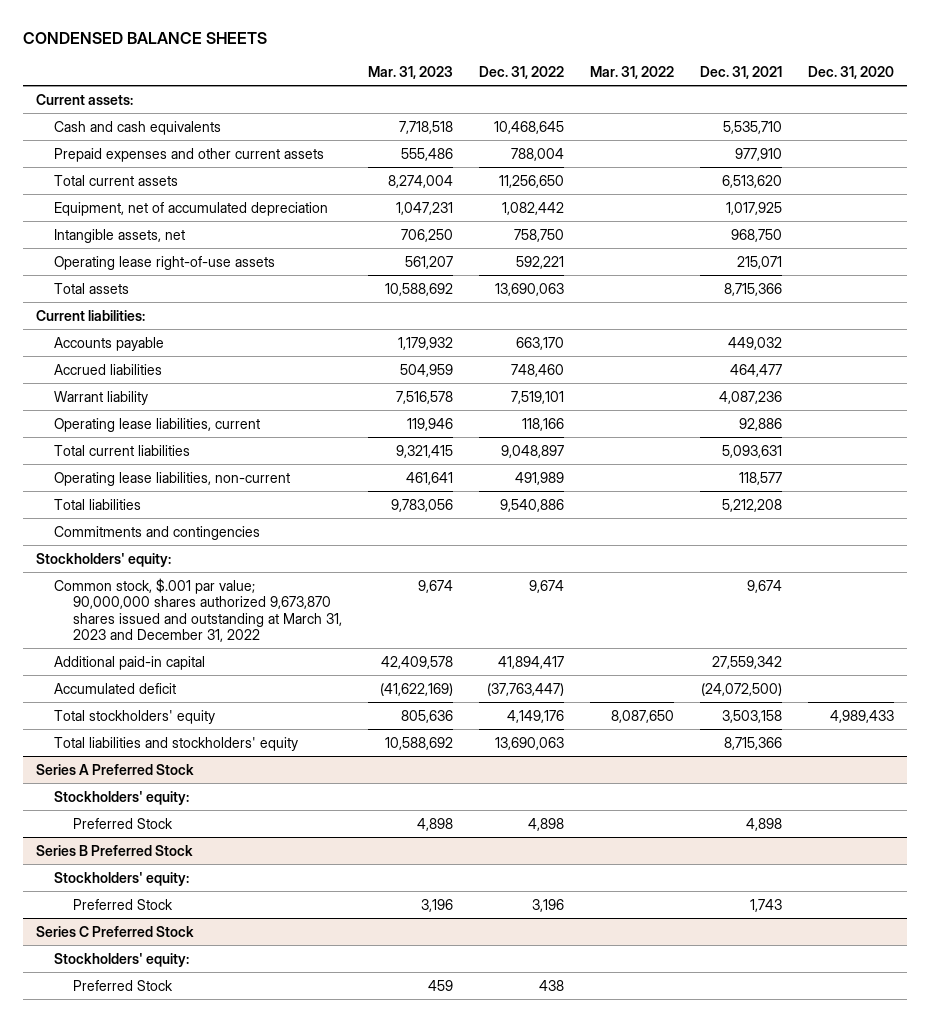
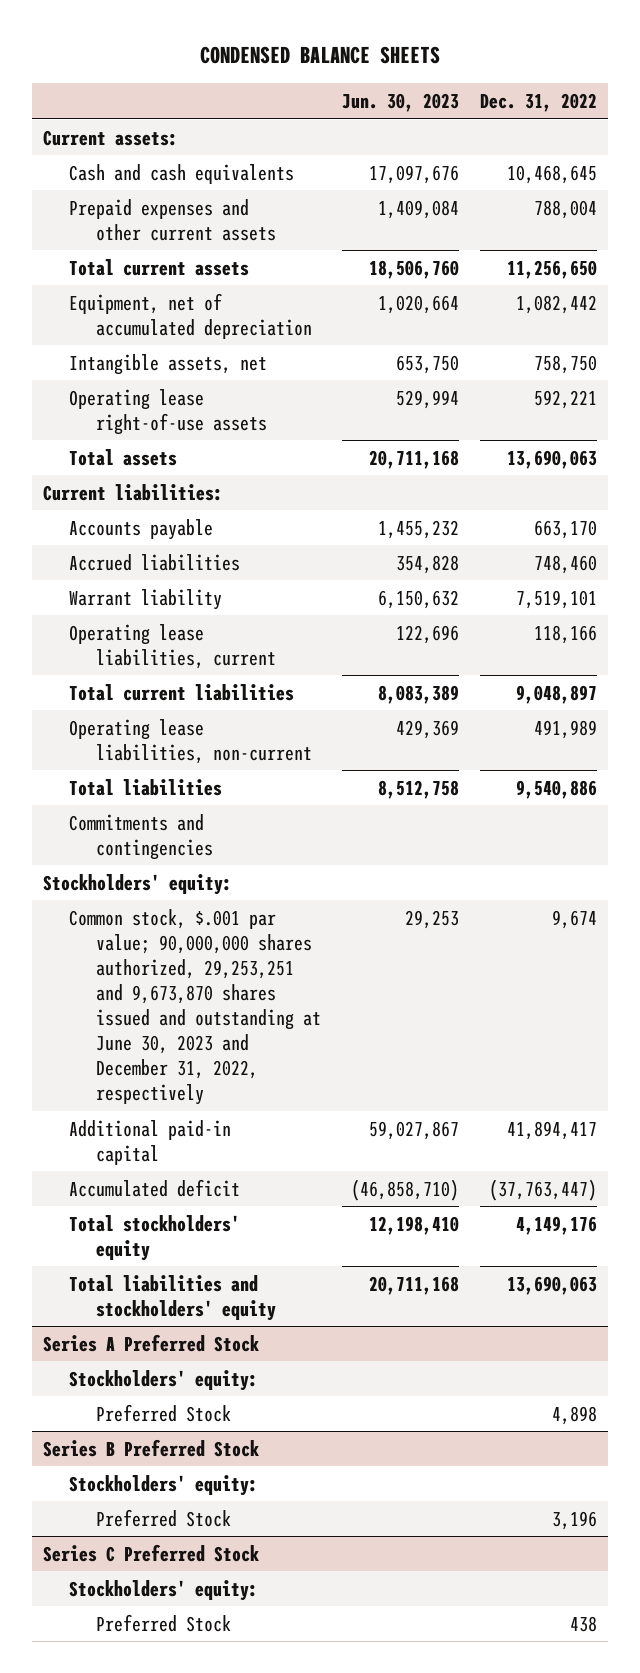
- | Mar. 31, 2023 | Dec. 31, 2022 | Mar. 31, 2022 | Dec. 31, 2021 | Dec. 31, 2020
+ | Jun. 30, 2023 | Dec. 31, 2022
- Common stock, $.001 par value; 90,000,000 shares authorized 9,673,870 shares issued and outstanding at March 31, 2023 and December 31, 2022 | 9,674 | 9,674 | | 9,674 |
+ Common stock, $.001 par value; 90,000,000 shares authorized, 29,253,251 and 9,673,870 shares issued and outstanding at June 30, 2023 and December 31, 2022, respectively | 29,253 | 9,674

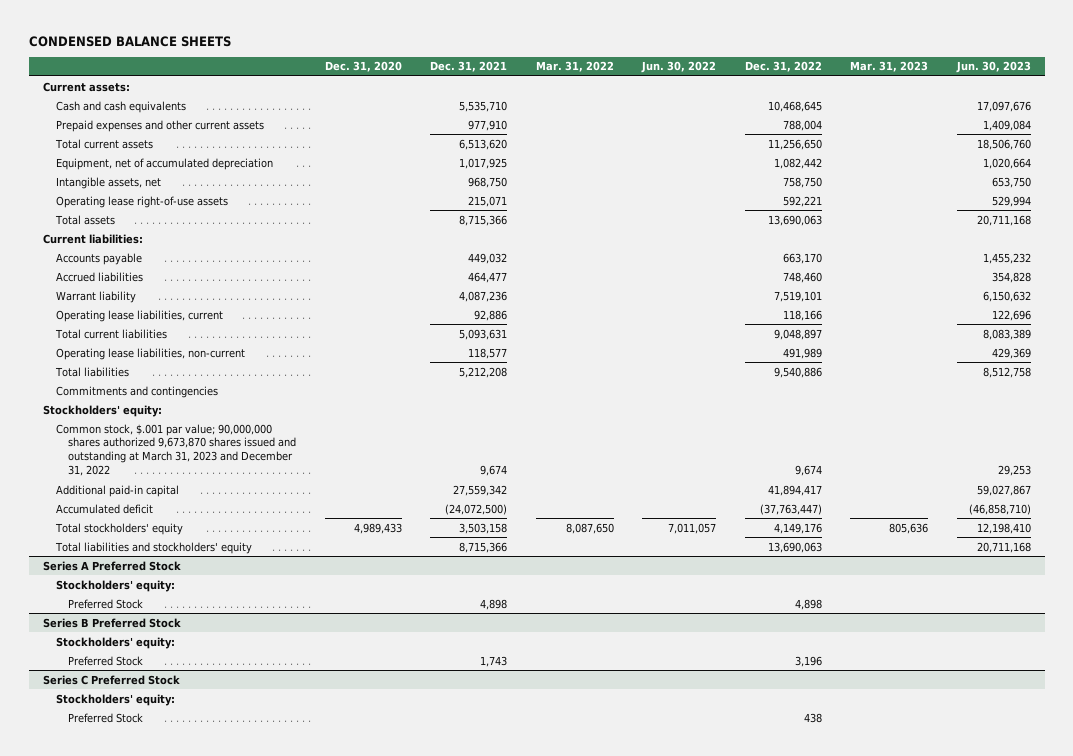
- | Jun. 30, 2023 | Dec. 31, 2022
+ | Dec. 31, 2020 | Dec. 31, 2021 | Mar. 31, 2022 | Jun. 30, 2022 | Dec. 31, 2022 | Mar. 31, 2023 | Jun. 30, 2023
- Common stock, $.001 par value; 90,000,000 shares authorized, 29,253,251 and 9,673,870 shares issued and outstanding at June 30, 2023 and December 31, 2022, respectively | 29,253 | 9,674
+ Common stock, $.001 par value; 90,000,000 shares authorized 9,673,870 shares issued and outstanding at March 31, 2023 and December 31, 2022 | | 9,674 | | | 9,674 | | 29,253

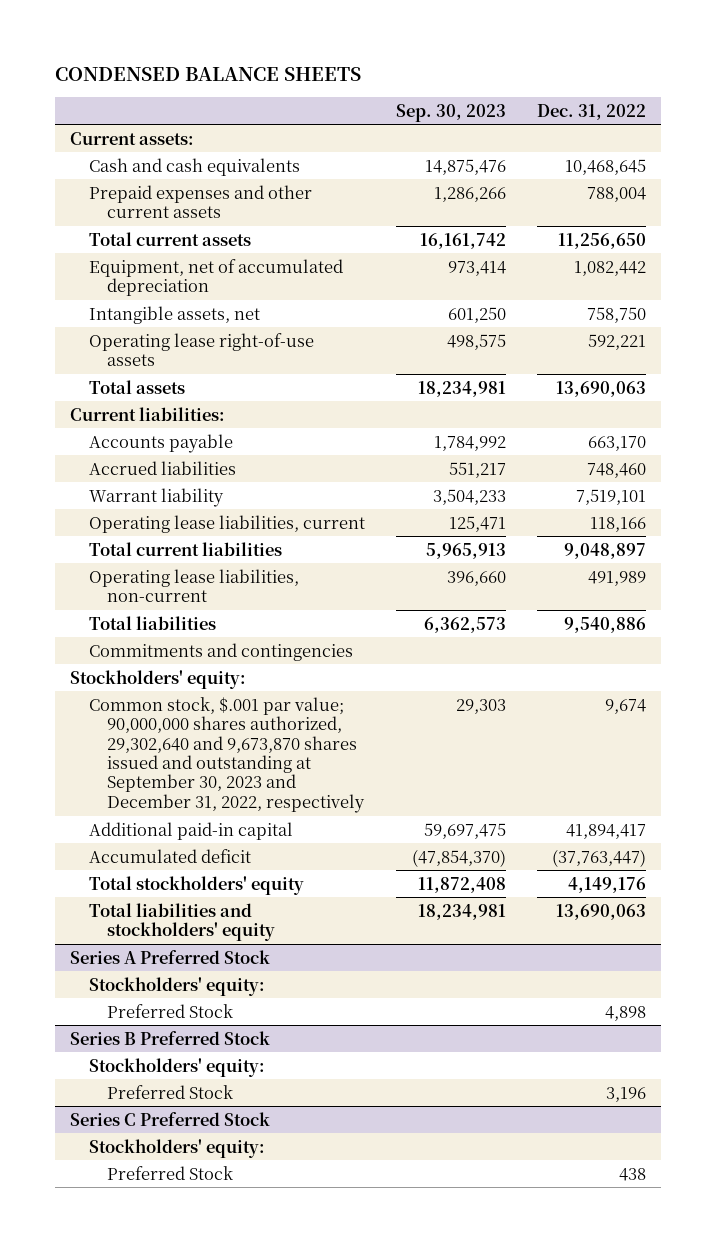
- | Dec. 31, 2020 | Dec. 31, 2021 | Mar. 31, 2022 | Jun. 30, 2022 | Dec. 31, 2022 | Mar. 31, 2023 | Jun. 30, 2023
+ | Sep. 30, 2023 | Dec. 31, 2022
- Common stock, $.001 par value; 90,000,000 shares authorized 9,673,870 shares issued and outstanding at March 31, 2023 and December 31, 2022 | | 9,674 | | | 9,674 | | 29,253
+ Common stock, $.001 par value; 90,000,000 shares authorized, 29,302,640 and 9,673,870 shares issued and outstanding at September 30, 2023 and December 31, 2022, respectively | 29,303 | 9,674

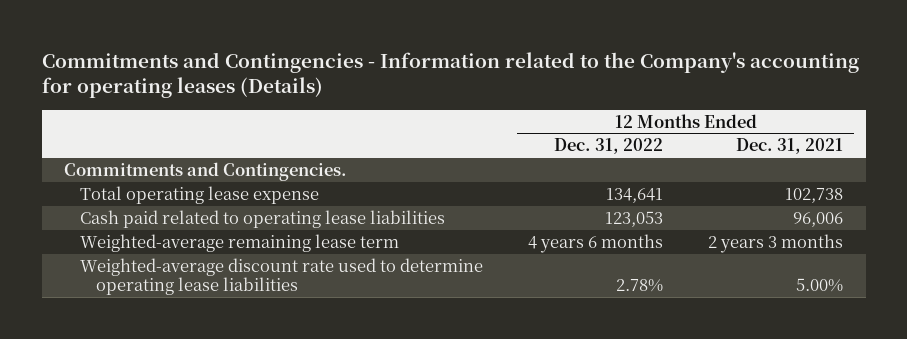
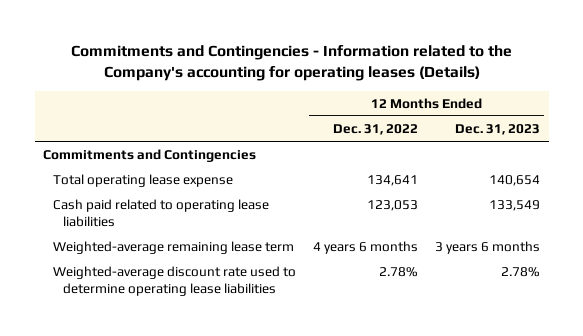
- | 12 Months Ended Dec. 31, 2022 | 12 Months Ended Dec. 31, 2021
+ | 12 Months Ended Dec. 31, 2022 | 12 Months Ended Dec. 31, 2023
- Commitments and Contingencies.
+ Commitments and Contingencies

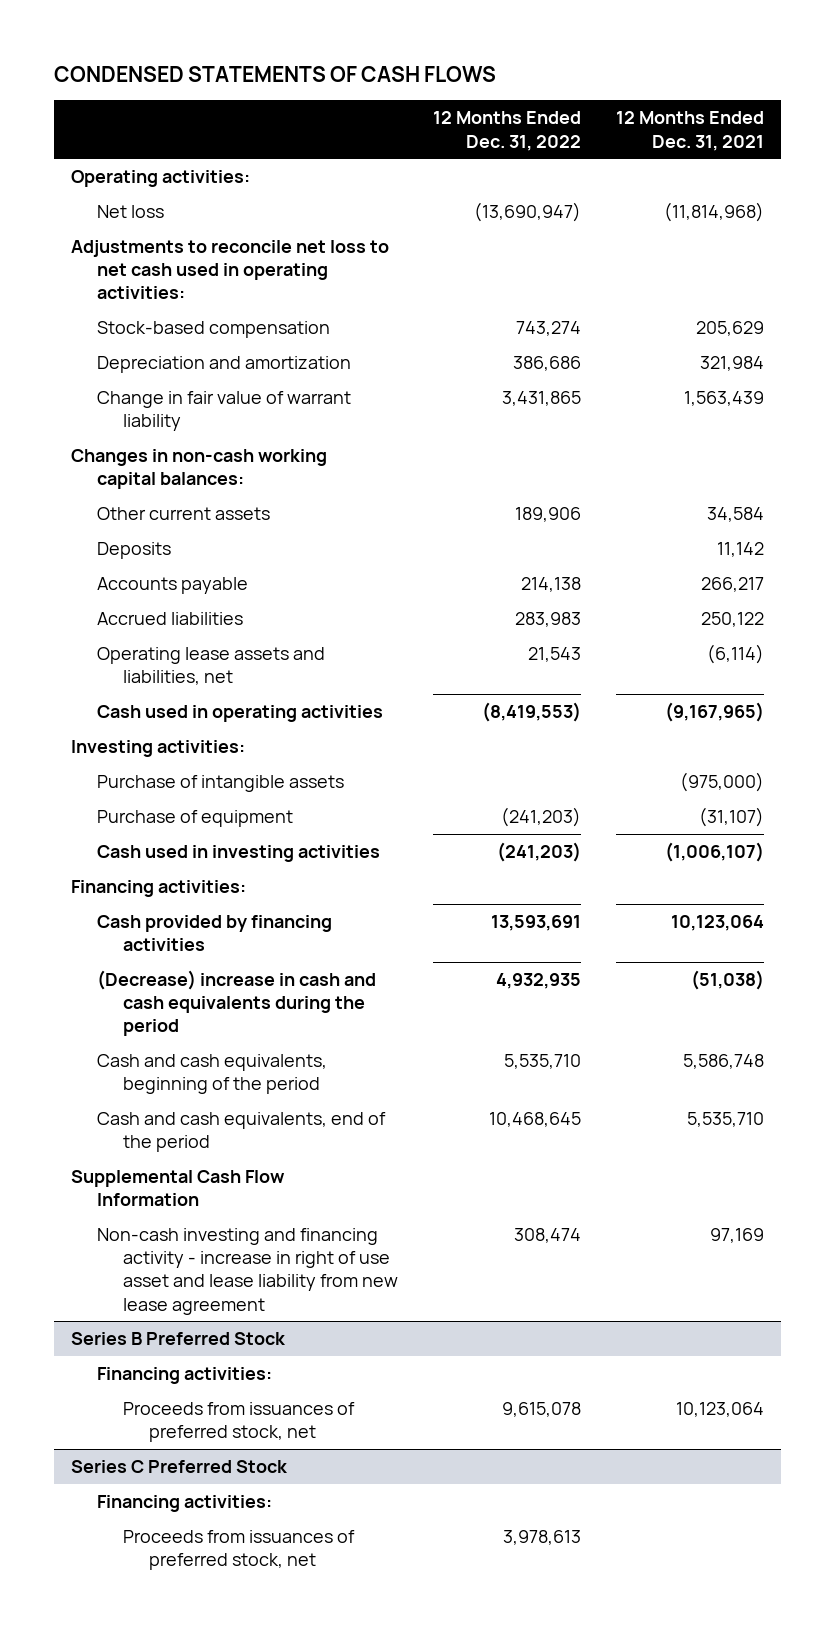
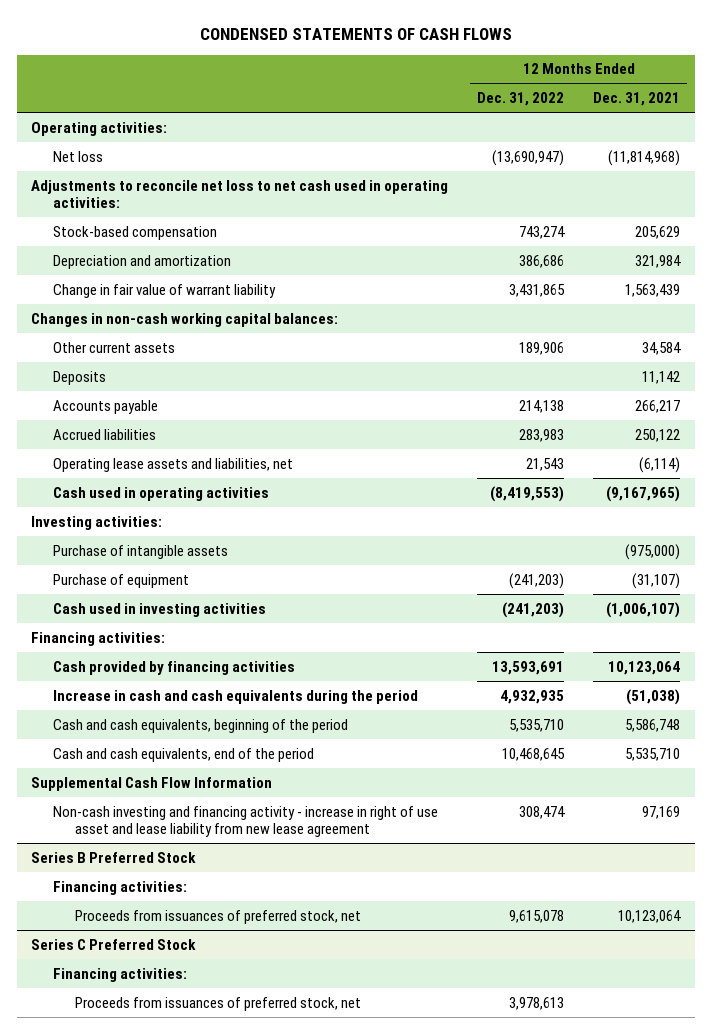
- (Decrease) increase in cash and cash equivalents during the period | 4,932,935 | (51,038)
+ Increase in cash and cash equivalents during the period | 4,932,935 | (51,038)

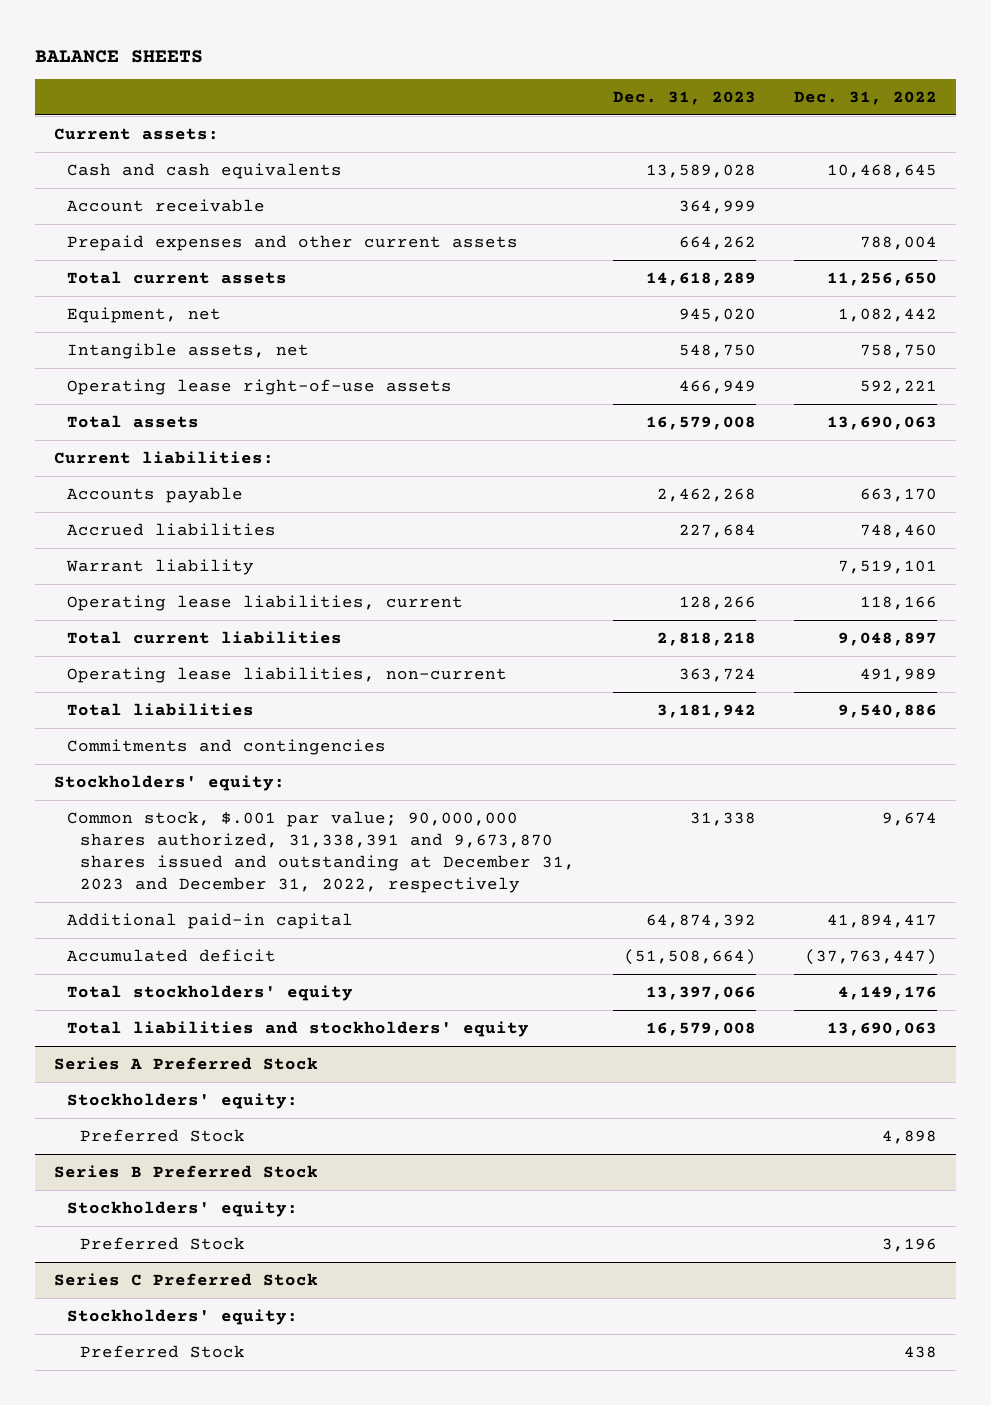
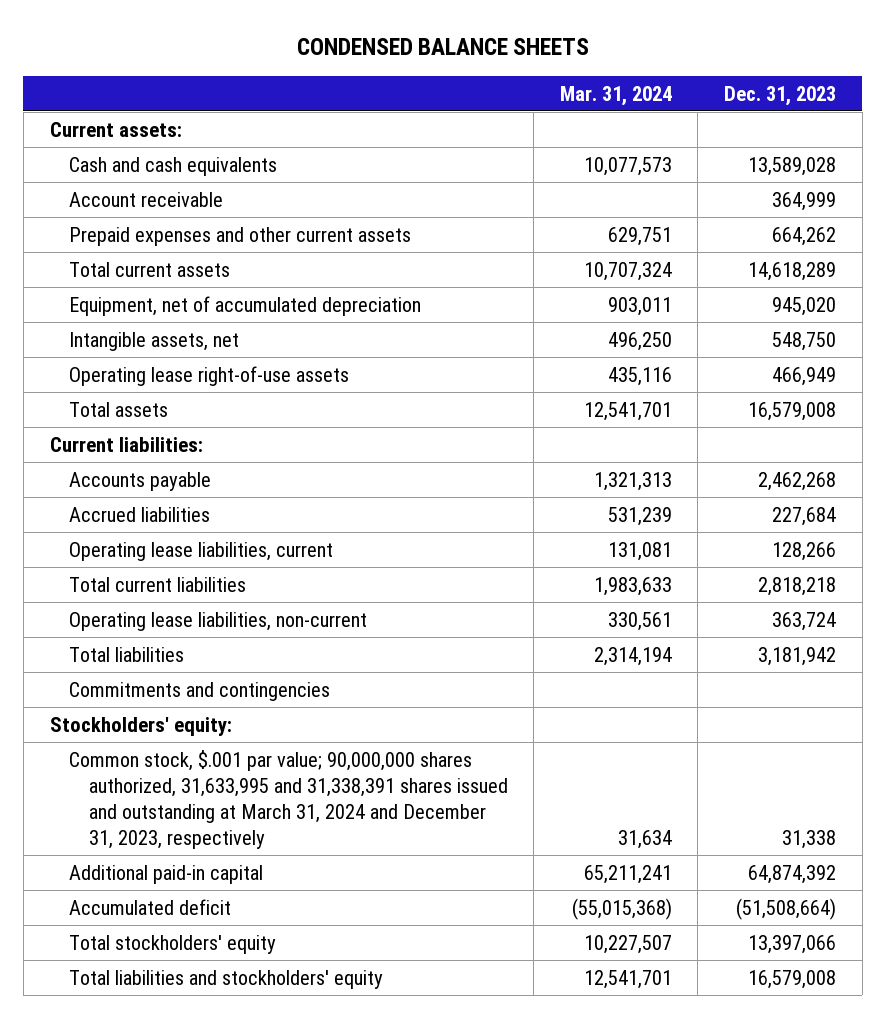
- BALANCE SHEETS
+ CONDENSED BALANCE SHEETS
- | Dec. 31, 2023 | Dec. 31, 2022
+ | Mar. 31, 2024 | Dec. 31, 2023
- Equipment, net | 945,020 | 1,082,442
+ Equipment, net of accumulated depreciation | 903,011 | 945,020
- Warrant liability | | 7,519,101
- Common stock, $.001 par value; 90,000,000 shares authorized, 31,338,391 and 9,673,870 shares issued and outstanding at December 31, 2023 and December 31, 2022, respectively | 31,338 | 9,674
+ Common stock, $.001 par value; 90,000,000 shares authorized, 31,633,995 and 31,338,391 shares issued and outstanding at March 31, 2024 and December 31, 2023, respectively | 31,634 | 31,338
- Series A Preferred Stock
- Stockholders' equity:
- Preferred Stock | | 4,898
- Series B Preferred Stock
- Stockholders' equity:
- Preferred Stock | | 3,196
- Series C Preferred Stock
- Stockholders' equity:
- Preferred Stock | | 438

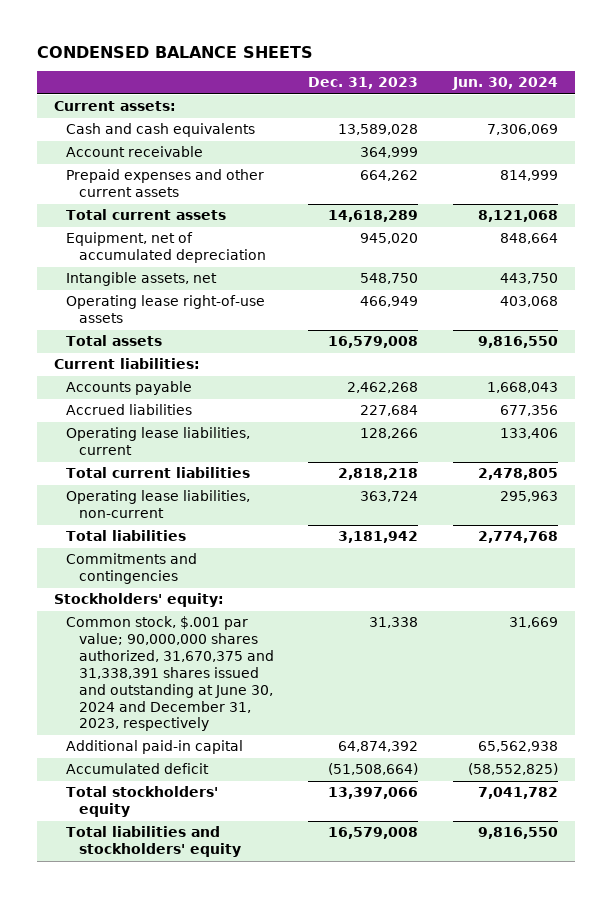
- | Mar. 31, 2024 | Dec. 31, 2023
+ | Dec. 31, 2023 | Jun. 30, 2024
- Common stock, $.001 par value; 90,000,000 shares authorized, 31,633,995 and 31,338,391 shares issued and outstanding at March 31, 2024 and December 31, 2023, respectively | 31,634 | 31,338
+ Common stock, $.001 par value; 90,000,000 shares authorized, 31,670,375 and 31,338,391 shares issued and outstanding at June 30, 2024 and December 31, 2023, respectively | 31,338 | 31,669

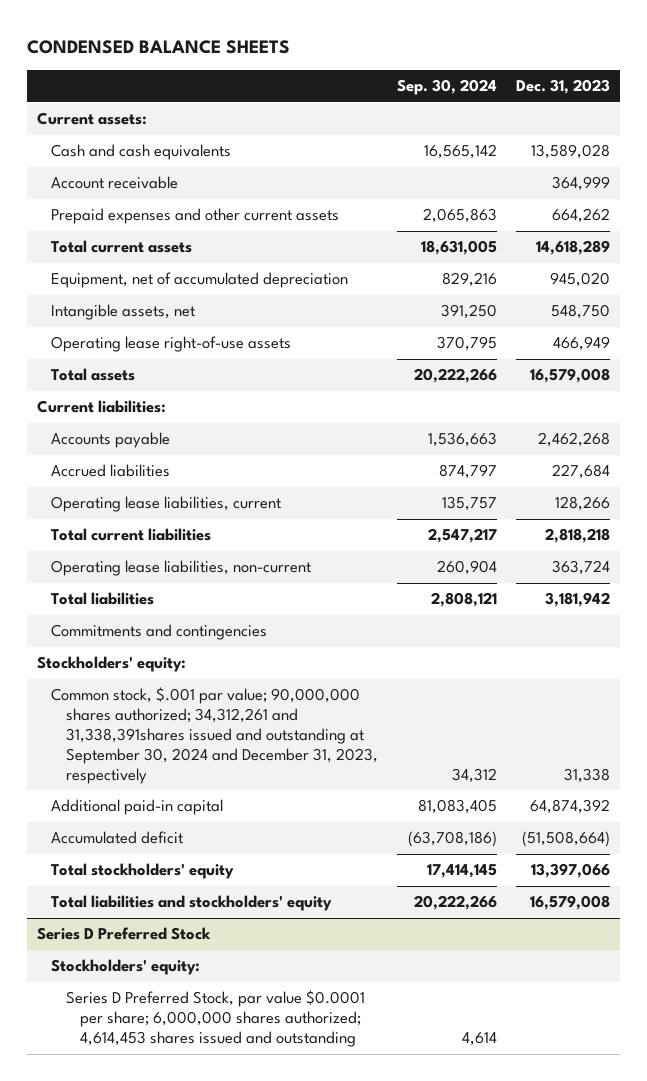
- | Dec. 31, 2023 | Jun. 30, 2024
+ | Sep. 30, 2024 | Dec. 31, 2023
- Common stock, $.001 par value; 90,000,000 shares authorized, 31,670,375 and 31,338,391 shares issued and outstanding at June 30, 2024 and December 31, 2023, respectively | 31,338 | 31,669
+ Common stock, $.001 par value; 90,000,000 shares authorized; 34,312,261 and 31,338,391shares issued and outstanding at September 30, 2024 and December 31, 2023, respectively | 34,312 | 31,338
+ Series D Preferred Stock
+ Stockholders' equity:
+ Series D Preferred Stock, par value $0.0001 per share; 6,000,000 shares authorized; 4,614,453 shares issued and outstanding | 4,614 |

